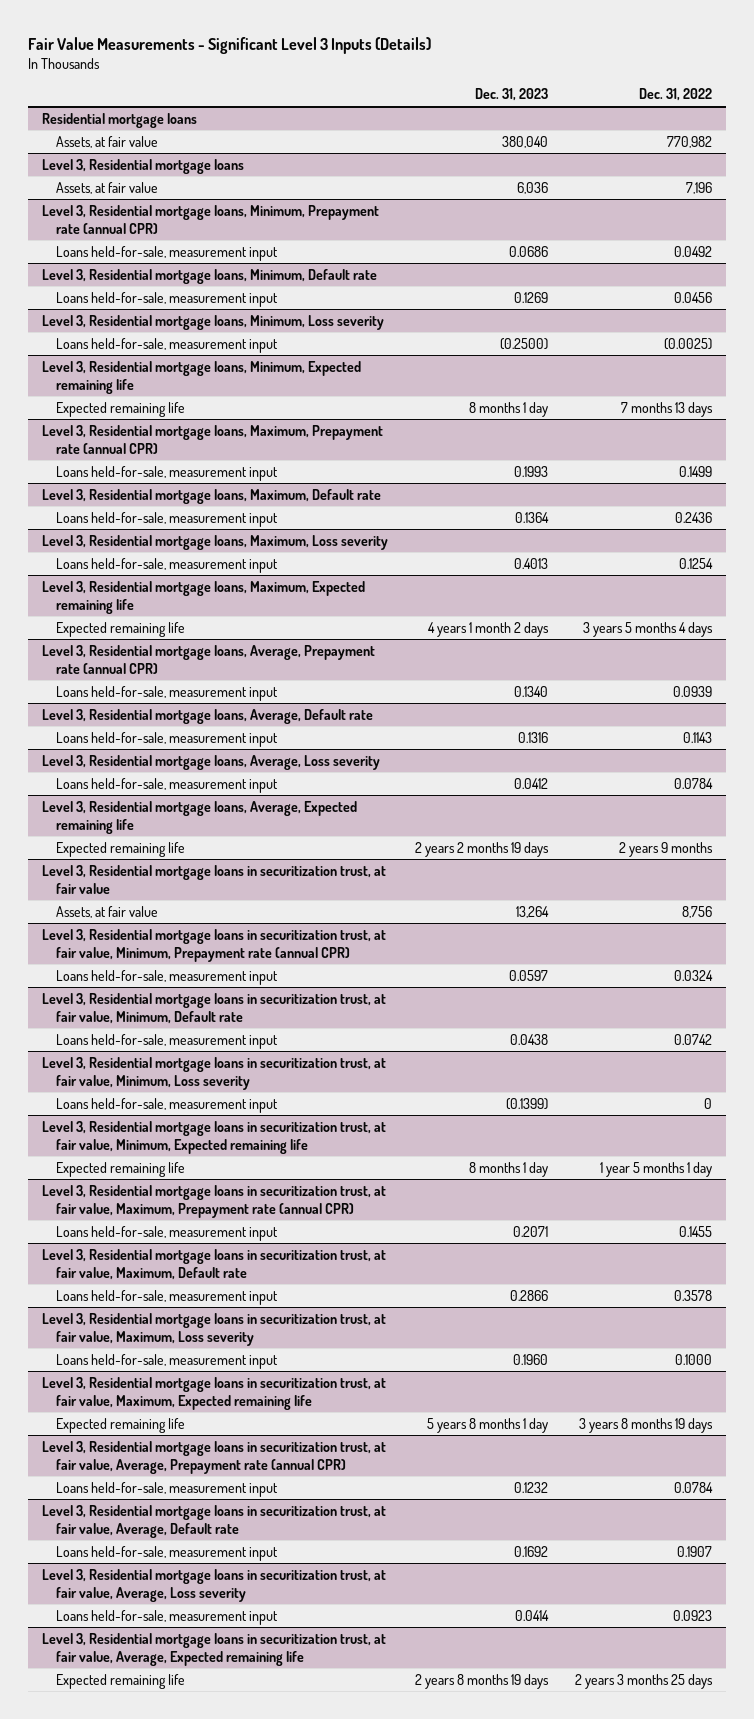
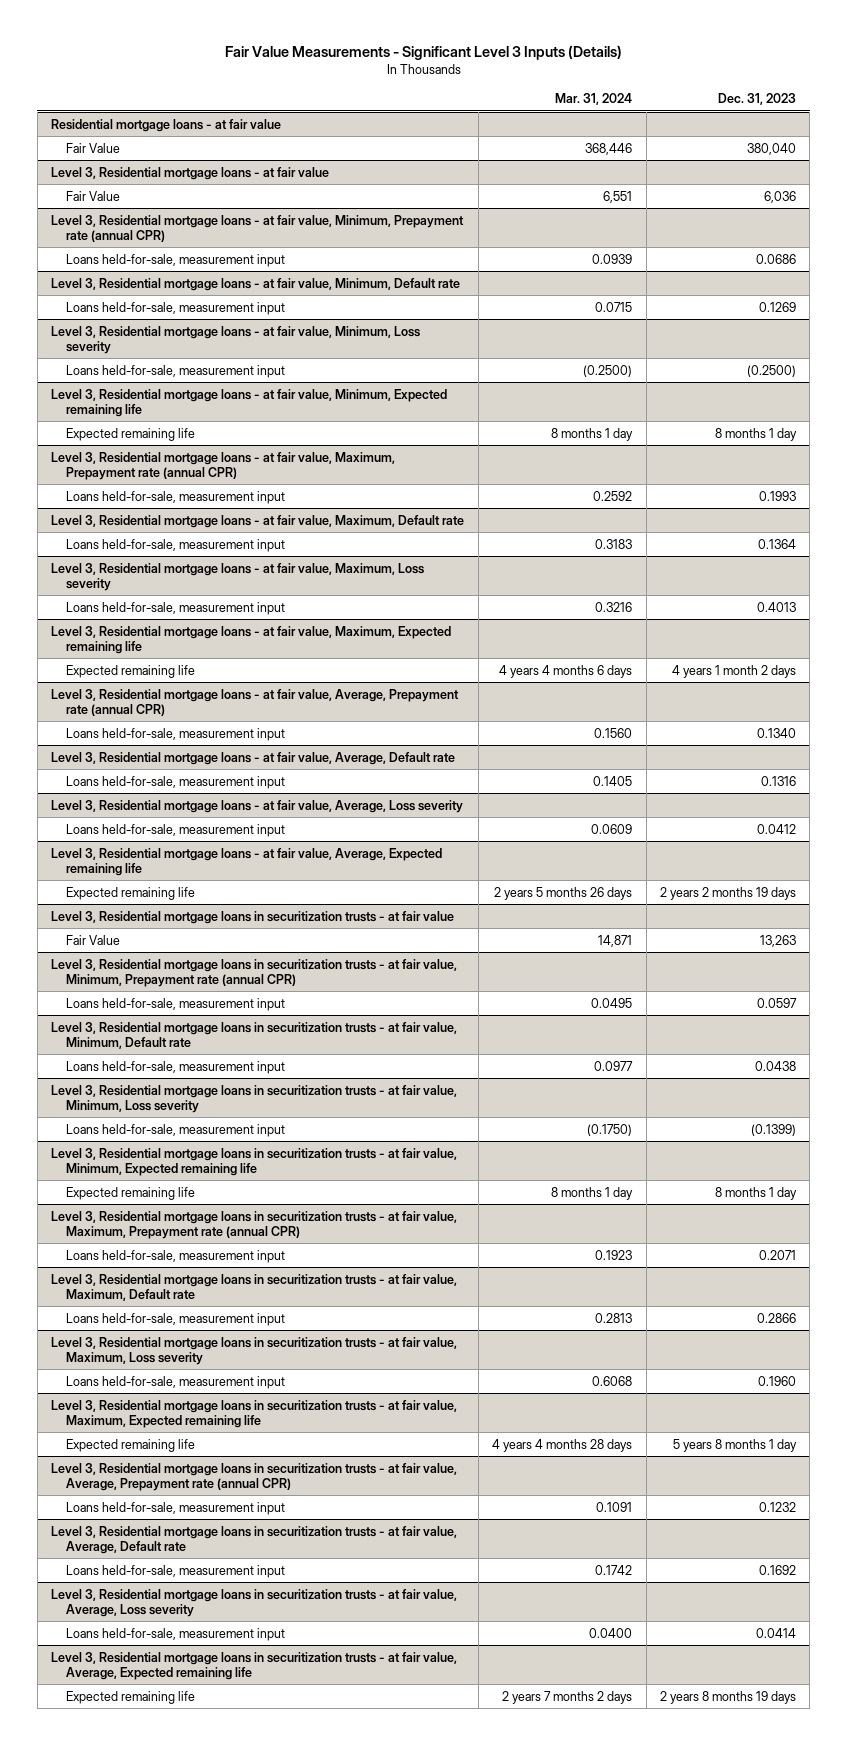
- | Dec. 31, 2023 | Dec. 31, 2022
+ | Mar. 31, 2024 | Dec. 31, 2023
- Residential mortgage loans
- Assets, at fair value | 380,040 | 770,982
- Level 3, Residential mortgage loans
- Assets, at fair value | 6,036 | 7,196
- Level 3, Residential mortgage loans, Minimum, Prepayment rate (annual CPR)
+ Residential mortgage loans - at fair value
+ Fair Value | 368,446 | 380,040
+ Level 3, Residential mortgage loans - at fair value
+ Fair Value | 6,551 | 6,036
+ Level 3, Residential mortgage loans - at fair value, Minimum, Prepayment rate (annual CPR)
- Level 3, Residential mortgage loans, Minimum, Default rate
+ Level 3, Residential mortgage loans - at fair value, Minimum, Default rate
- Level 3, Residential mortgage loans, Minimum, Loss severity
+ Level 3, Residential mortgage loans - at fair value, Minimum, Loss severity
- Level 3, Residential mortgage loans, Minimum, Expected remaining life
+ Level 3, Residential mortgage loans - at fair value, Minimum, Expected remaining life
- Level 3, Residential mortgage loans, Maximum, Prepayment rate (annual CPR)
+ Level 3, Residential mortgage loans - at fair value, Maximum, Prepayment rate (annual CPR)
- Level 3, Residential mortgage loans, Maximum, Default rate
+ Level 3, Residential mortgage loans - at fair value, Maximum, Default rate
- Level 3, Residential mortgage loans, Maximum, Loss severity
+ Level 3, Residential mortgage loans - at fair value, Maximum, Loss severity
- Level 3, Residential mortgage loans, Maximum, Expected remaining life
+ Level 3, Residential mortgage loans - at fair value, Maximum, Expected remaining life
- Level 3, Residential mortgage loans, Average, Prepayment rate (annual CPR)
+ Level 3, Residential mortgage loans - at fair value, Average, Prepayment rate (annual CPR)
- Level 3, Residential mortgage loans, Average, Default rate
+ Level 3, Residential mortgage loans - at fair value, Average, Default rate
- Level 3, Residential mortgage loans, Average, Loss severity
+ Level 3, Residential mortgage loans - at fair value, Average, Loss severity
- Level 3, Residential mortgage loans, Average, Expected remaining life
+ Level 3, Residential mortgage loans - at fair value, Average, Expected remaining life
- Level 3, Residential mortgage loans in securitization trust, at fair value
- Assets, at fair value | 13,264 | 8,756
- Level 3, Residential mortgage loans in securitization trust, at fair value, Minimum, Prepayment rate (annual CPR)
+ Level 3, Residential mortgage loans in securitization trusts - at fair value
+ Fair Value | 14,871 | 13,263
+ Level 3, Residential mortgage loans in securitization trusts - at fair value, Minimum, Prepayment rate (annual CPR)
- Level 3, Residential mortgage loans in securitization trust, at fair value, Minimum, Default rate
+ Level 3, Residential mortgage loans in securitization trusts - at fair value, Minimum, Default rate
- Level 3, Residential mortgage loans in securitization trust, at fair value, Minimum, Loss severity
+ Level 3, Residential mortgage loans in securitization trusts - at fair value, Minimum, Loss severity
- Level 3, Residential mortgage loans in securitization trust, at fair value, Minimum, Expected remaining life
+ Level 3, Residential mortgage loans in securitization trusts - at fair value, Minimum, Expected remaining life
- Level 3, Residential mortgage loans in securitization trust, at fair value, Maximum, Prepayment rate (annual CPR)
+ Level 3, Residential mortgage loans in securitization trusts - at fair value, Maximum, Prepayment rate (annual CPR)
- Level 3, Residential mortgage loans in securitization trust, at fair value, Maximum, Default rate
+ Level 3, Residential mortgage loans in securitization trusts - at fair value, Maximum, Default rate
- Level 3, Residential mortgage loans in securitization trust, at fair value, Maximum, Loss severity
+ Level 3, Residential mortgage loans in securitization trusts - at fair value, Maximum, Loss severity
- Level 3, Residential mortgage loans in securitization trust, at fair value, Maximum, Expected remaining life
+ Level 3, Residential mortgage loans in securitization trusts - at fair value, Maximum, Expected remaining life
- Level 3, Residential mortgage loans in securitization trust, at fair value, Average, Prepayment rate (annual CPR)
+ Level 3, Residential mortgage loans in securitization trusts - at fair value, Average, Prepayment rate (annual CPR)
- Level 3, Residential mortgage loans in securitization trust, at fair value, Average, Default rate
+ Level 3, Residential mortgage loans in securitization trusts - at fair value, Average, Default rate
- Level 3, Residential mortgage loans in securitization trust, at fair value, Average, Loss severity
+ Level 3, Residential mortgage loans in securitization trusts - at fair value, Average, Loss severity
- Level 3, Residential mortgage loans in securitization trust, at fair value, Average, Expected remaining life
+ Level 3, Residential mortgage loans in securitization trusts - at fair value, Average, Expected remaining life

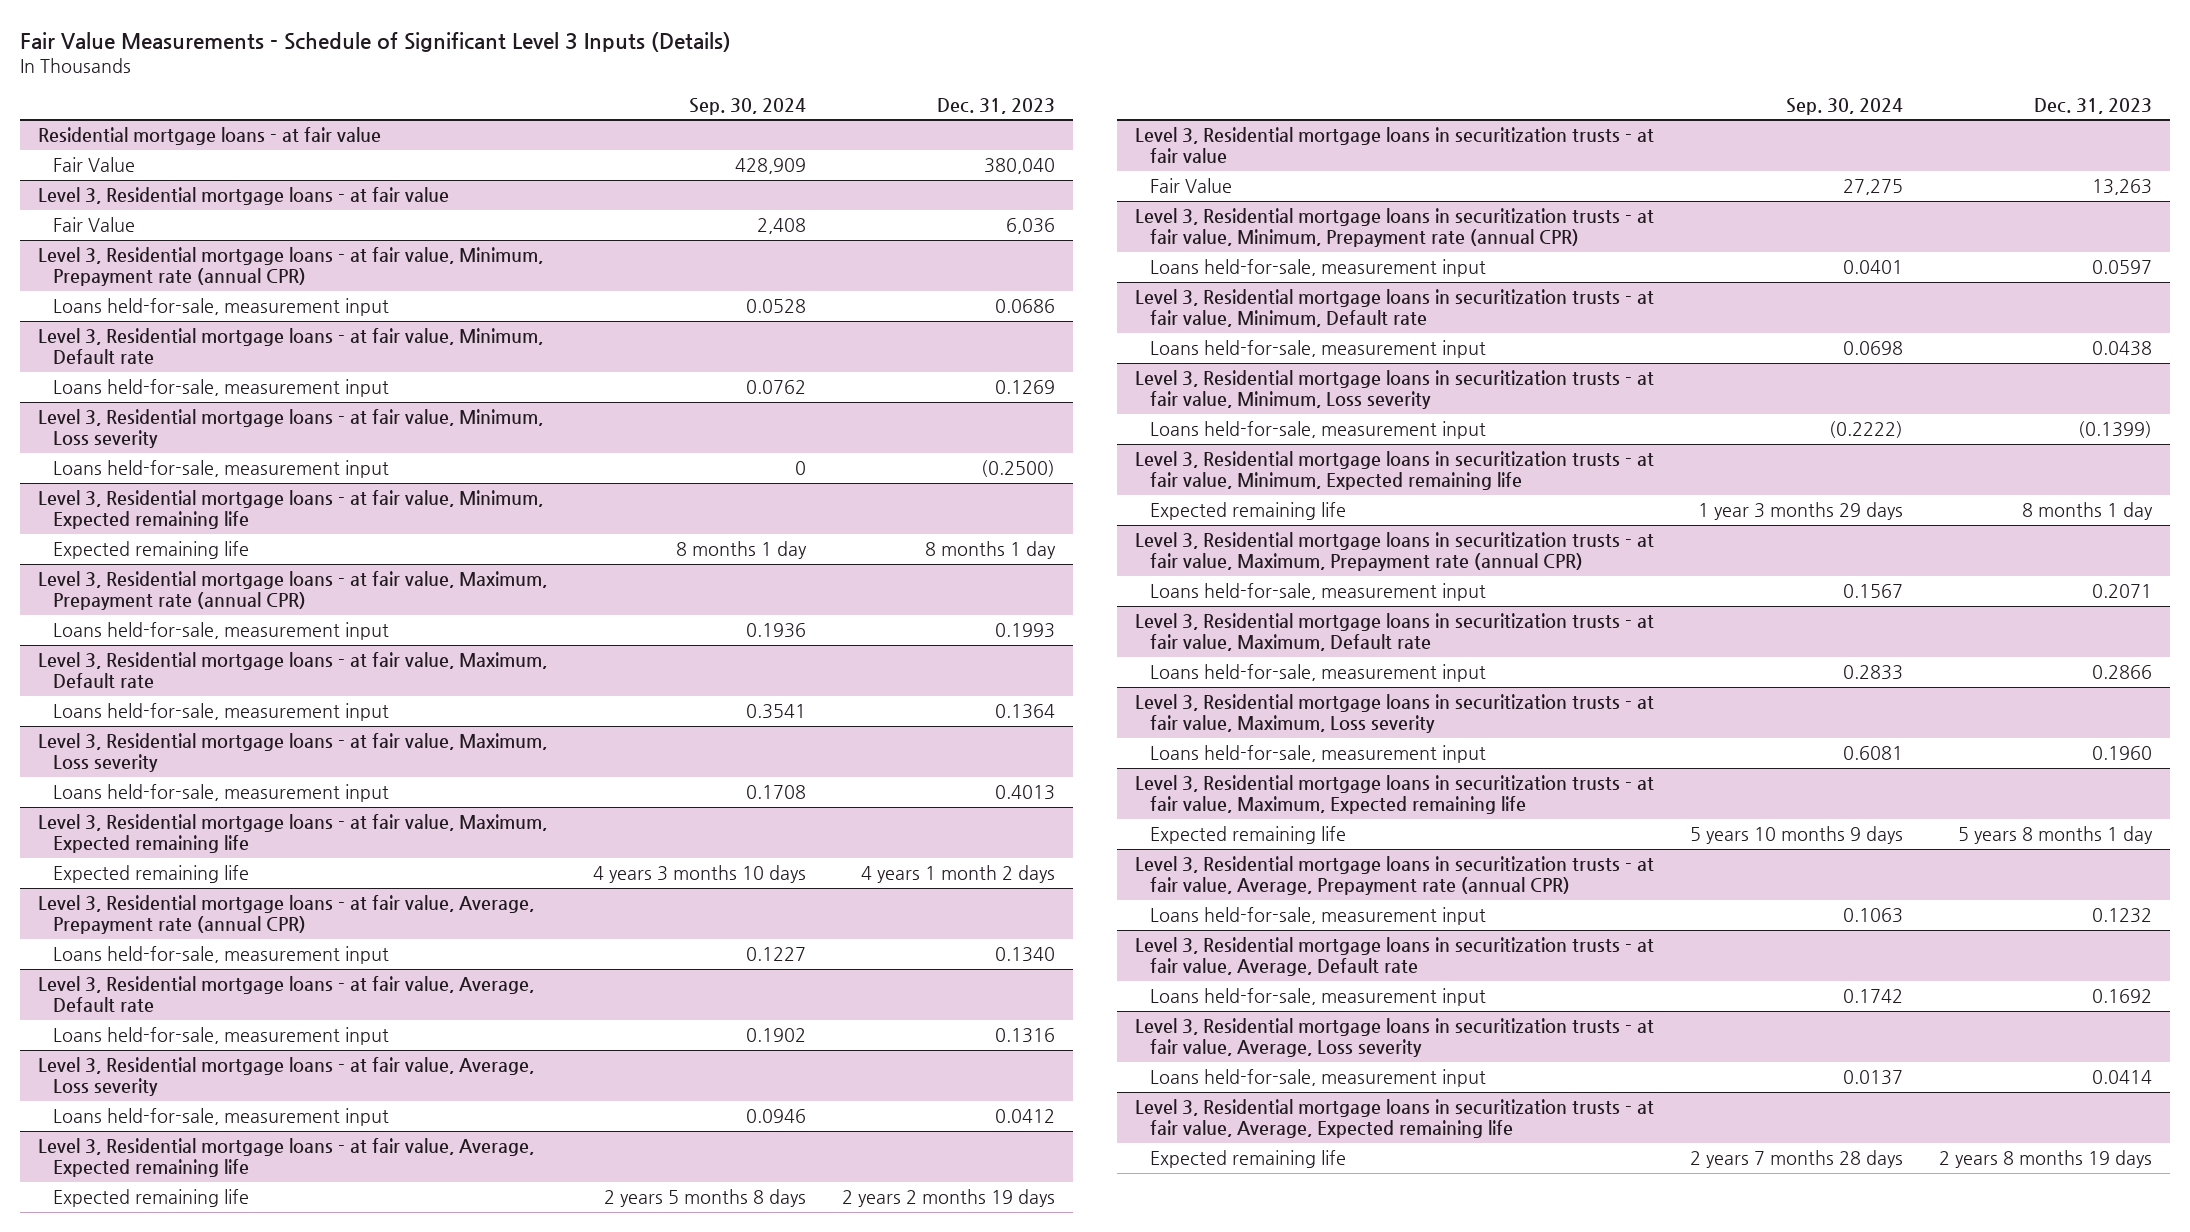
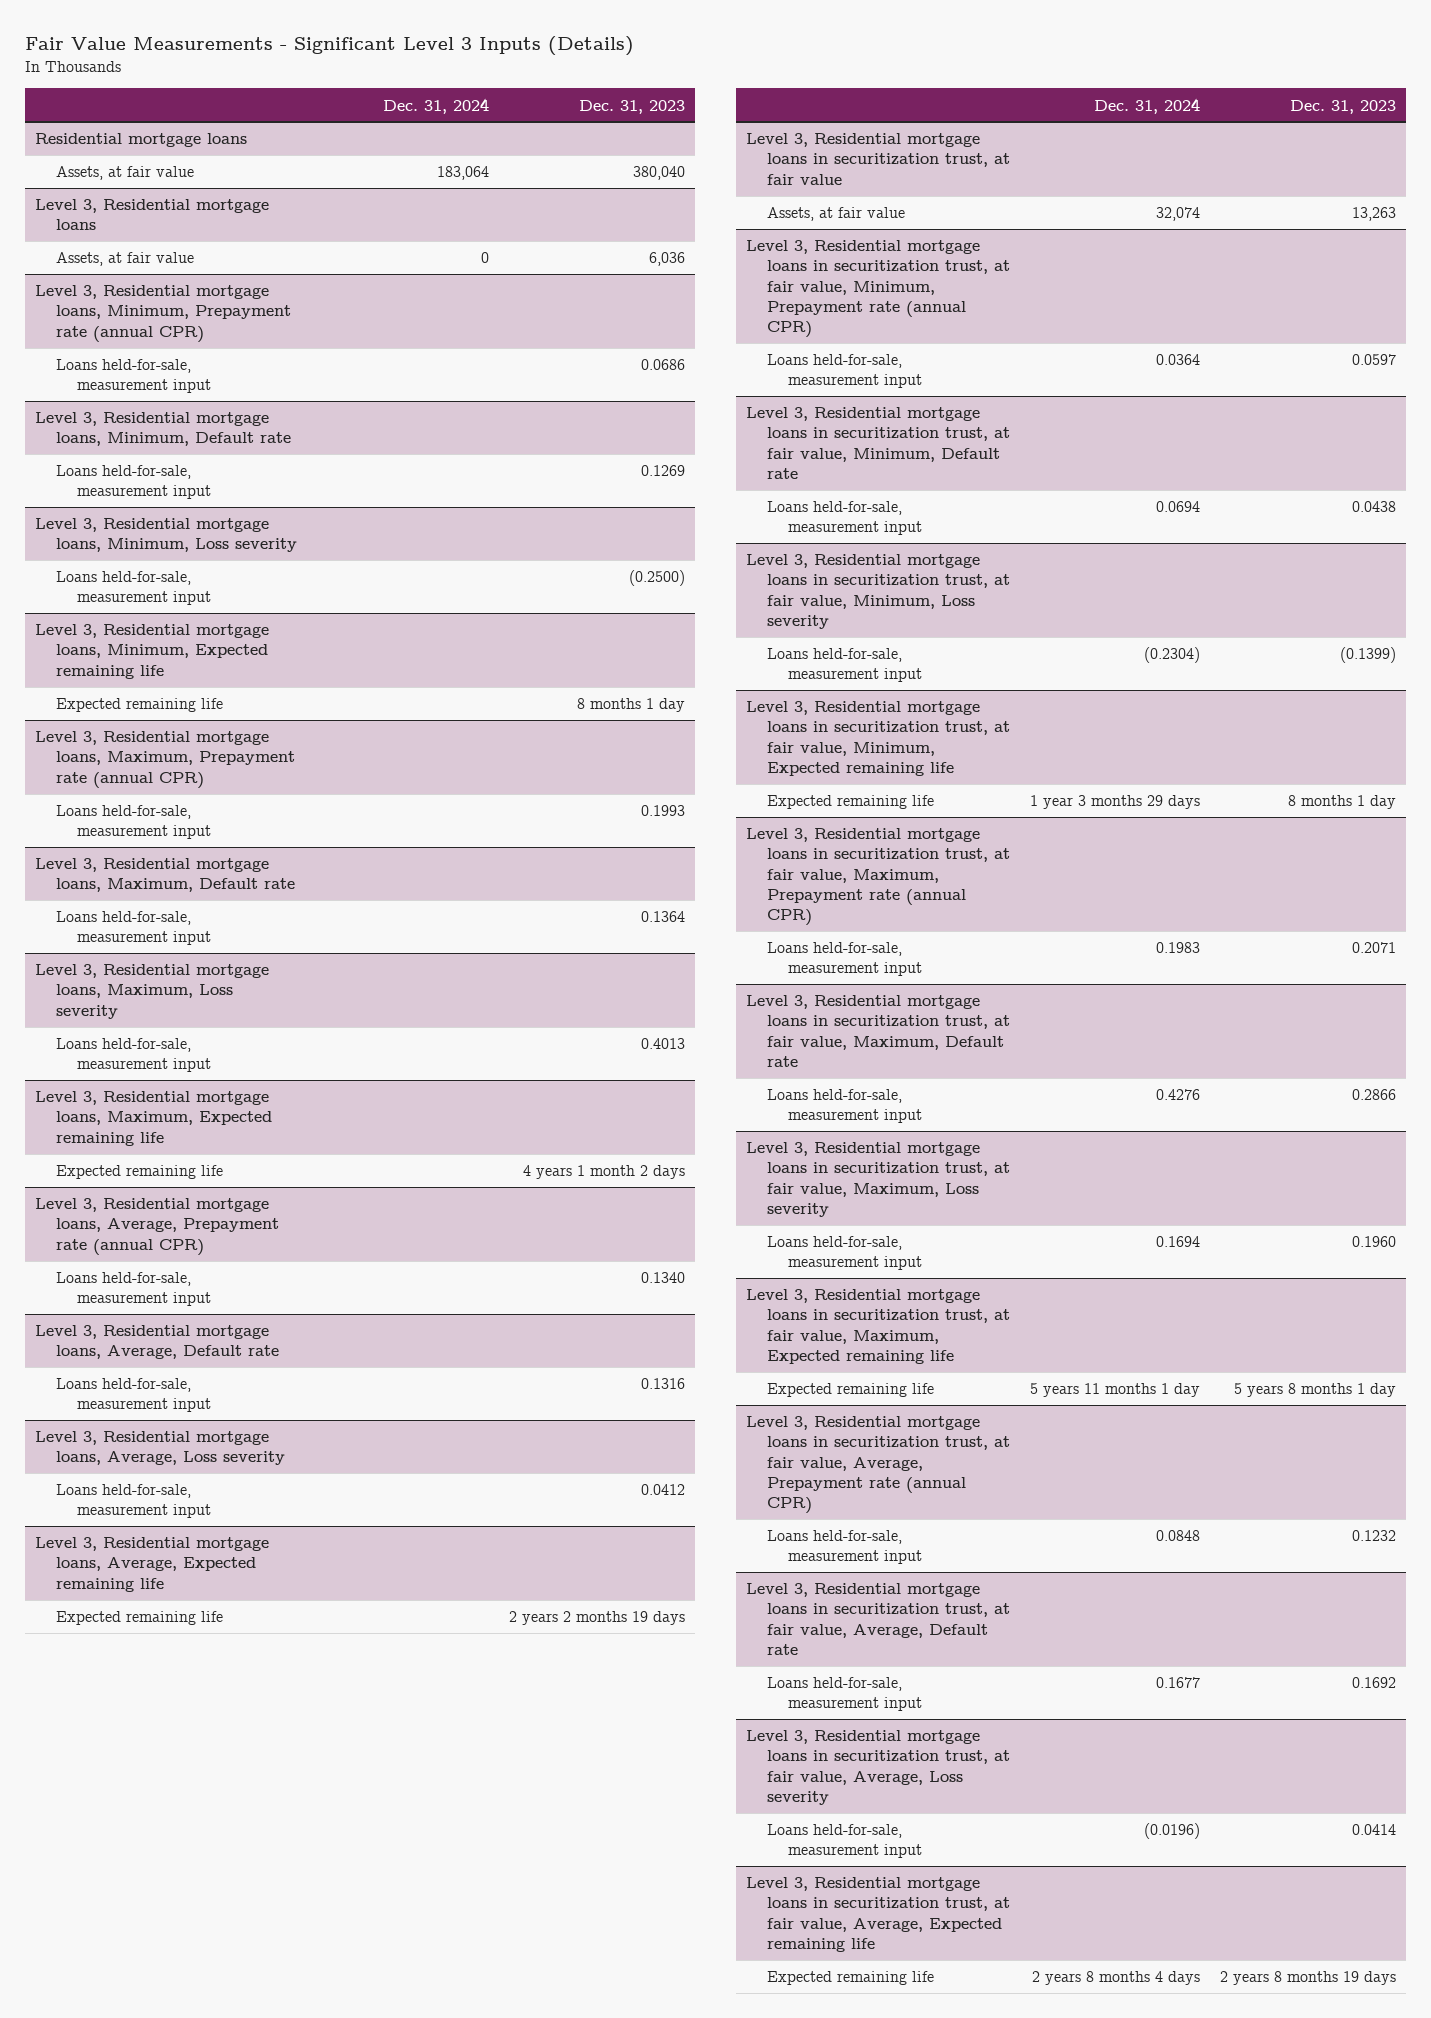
- Fair Value Measurements - Schedule of Significant Level 3 Inputs (Details)
+ Fair Value Measurements - Significant Level 3 Inputs (Details)
- | Sep. 30, 2024 | Dec. 31, 2023
+ | Dec. 31, 2024 | Dec. 31, 2023
- Residential mortgage loans - at fair value
- Fair Value | 428,909 | 380,040
- Level 3, Residential mortgage loans - at fair value
- Fair Value | 2,408 | 6,036
- Level 3, Residential mortgage loans - at fair value, Minimum, Prepayment rate (annual CPR)
+ Residential mortgage loans
+ Assets, at fair value | 183,064 | 380,040
+ Level 3, Residential mortgage loans
+ Assets, at fair value | 0 | 6,036
+ Level 3, Residential mortgage loans, Minimum, Prepayment rate (annual CPR)
- Level 3, Residential mortgage loans - at fair value, Minimum, Default rate
+ Level 3, Residential mortgage loans, Minimum, Default rate
- Level 3, Residential mortgage loans - at fair value, Minimum, Loss severity
+ Level 3, Residential mortgage loans, Minimum, Loss severity
- Level 3, Residential mortgage loans - at fair value, Minimum, Expected remaining life
+ Level 3, Residential mortgage loans, Minimum, Expected remaining life
- Level 3, Residential mortgage loans - at fair value, Maximum, Prepayment rate (annual CPR)
+ Level 3, Residential mortgage loans, Maximum, Prepayment rate (annual CPR)
- Level 3, Residential mortgage loans - at fair value, Maximum, Default rate
+ Level 3, Residential mortgage loans, Maximum, Default rate
- Level 3, Residential mortgage loans - at fair value, Maximum, Loss severity
+ Level 3, Residential mortgage loans, Maximum, Loss severity
- Level 3, Residential mortgage loans - at fair value, Maximum, Expected remaining life
+ Level 3, Residential mortgage loans, Maximum, Expected remaining life
- Level 3, Residential mortgage loans - at fair value, Average, Prepayment rate (annual CPR)
+ Level 3, Residential mortgage loans, Average, Prepayment rate (annual CPR)
- Level 3, Residential mortgage loans - at fair value, Average, Default rate
+ Level 3, Residential mortgage loans, Average, Default rate
- Level 3, Residential mortgage loans - at fair value, Average, Loss severity
+ Level 3, Residential mortgage loans, Average, Loss severity
- Level 3, Residential mortgage loans - at fair value, Average, Expected remaining life
+ Level 3, Residential mortgage loans, Average, Expected remaining life
- Level 3, Residential mortgage loans in securitization trusts - at fair value
- Fair Value | 27,275 | 13,263
- Level 3, Residential mortgage loans in securitization trusts - at fair value, Minimum, Prepayment rate (annual CPR)
+ Level 3, Residential mortgage loans in securitization trust, at fair value
+ Assets, at fair value | 32,074 | 13,263
+ Level 3, Residential mortgage loans in securitization trust, at fair value, Minimum, Prepayment rate (annual CPR)
- Level 3, Residential mortgage loans in securitization trusts - at fair value, Minimum, Default rate
+ Level 3, Residential mortgage loans in securitization trust, at fair value, Minimum, Default rate
- Level 3, Residential mortgage loans in securitization trusts - at fair value, Minimum, Loss severity
+ Level 3, Residential mortgage loans in securitization trust, at fair value, Minimum, Loss severity
- Level 3, Residential mortgage loans in securitization trusts - at fair value, Minimum, Expected remaining life
+ Level 3, Residential mortgage loans in securitization trust, at fair value, Minimum, Expected remaining life
- Level 3, Residential mortgage loans in securitization trusts - at fair value, Maximum, Prepayment rate (annual CPR)
+ Level 3, Residential mortgage loans in securitization trust, at fair value, Maximum, Prepayment rate (annual CPR)
- Level 3, Residential mortgage loans in securitization trusts - at fair value, Maximum, Default rate
+ Level 3, Residential mortgage loans in securitization trust, at fair value, Maximum, Default rate
- Level 3, Residential mortgage loans in securitization trusts - at fair value, Maximum, Loss severity
+ Level 3, Residential mortgage loans in securitization trust, at fair value, Maximum, Loss severity
- Level 3, Residential mortgage loans in securitization trusts - at fair value, Maximum, Expected remaining life
+ Level 3, Residential mortgage loans in securitization trust, at fair value, Maximum, Expected remaining life
- Level 3, Residential mortgage loans in securitization trusts - at fair value, Average, Prepayment rate (annual CPR)
+ Level 3, Residential mortgage loans in securitization trust, at fair value, Average, Prepayment rate (annual CPR)
- Level 3, Residential mortgage loans in securitization trusts - at fair value, Average, Default rate
+ Level 3, Residential mortgage loans in securitization trust, at fair value, Average, Default rate
- Level 3, Residential mortgage loans in securitization trusts - at fair value, Average, Loss severity
+ Level 3, Residential mortgage loans in securitization trust, at fair value, Average, Loss severity
- Level 3, Residential mortgage loans in securitization trusts - at fair value, Average, Expected remaining life
+ Level 3, Residential mortgage loans in securitization trust, at fair value, Average, Expected remaining life

